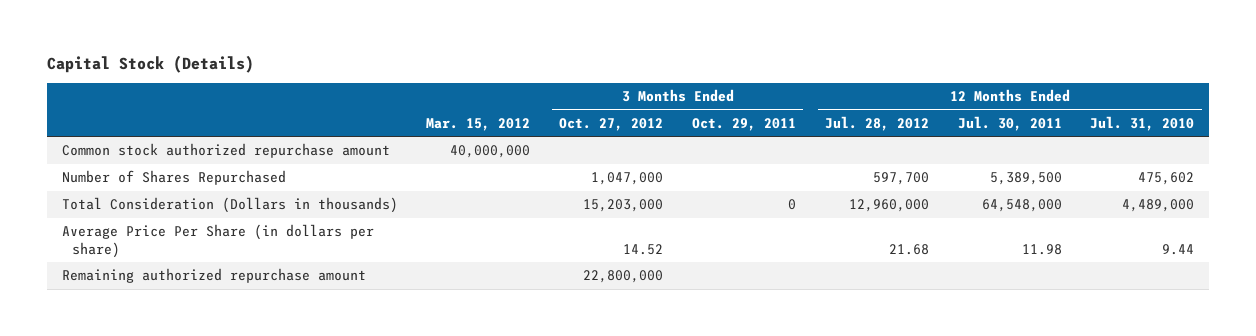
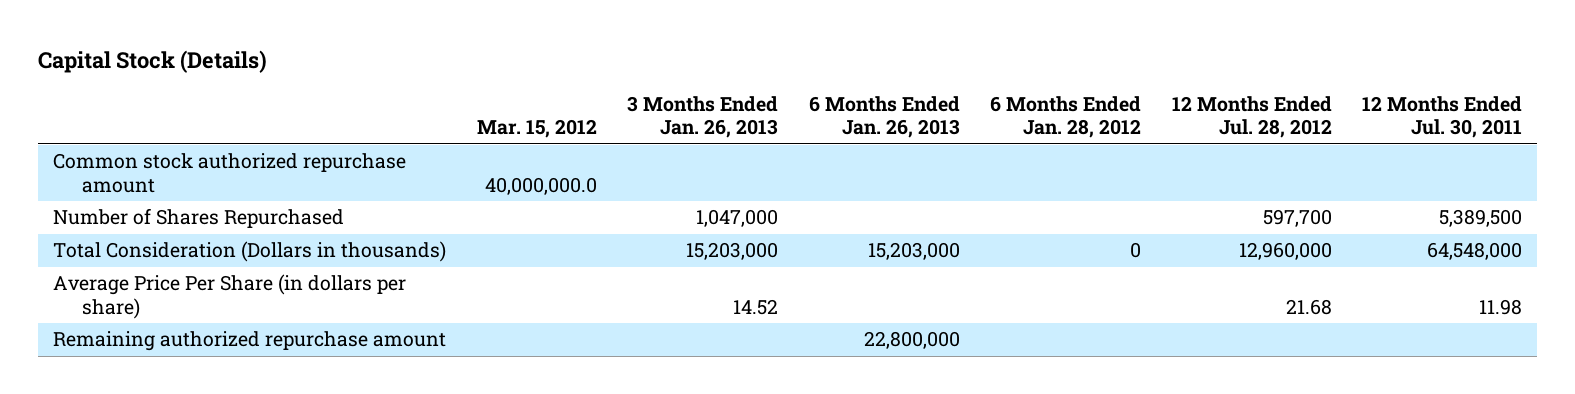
- | Mar. 15, 2012 | 3 Months Ended Oct. 27, 2012 | 3 Months Ended Oct. 29, 2011 | 12 Months Ended Jul. 28, 2012 | 12 Months Ended Jul. 30, 2011 | 12 Months Ended Jul. 31, 2010
+ | Mar. 15, 2012 | 3 Months Ended Jan. 26, 2013 | 6 Months Ended Jan. 26, 2013 | 6 Months Ended Jan. 28, 2012 | 12 Months Ended Jul. 28, 2012 | 12 Months Ended Jul. 30, 2011
- Common stock authorized repurchase amount | 40,000,000 | | | | |
+ Common stock authorized repurchase amount | 40,000,000.0 | | | | |

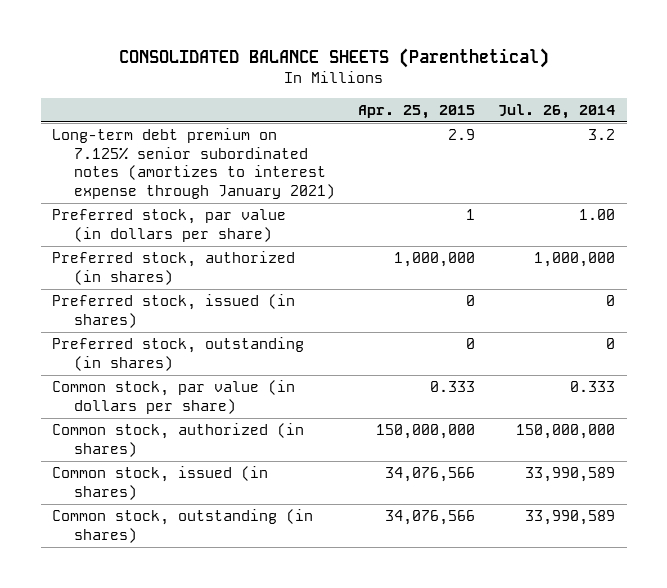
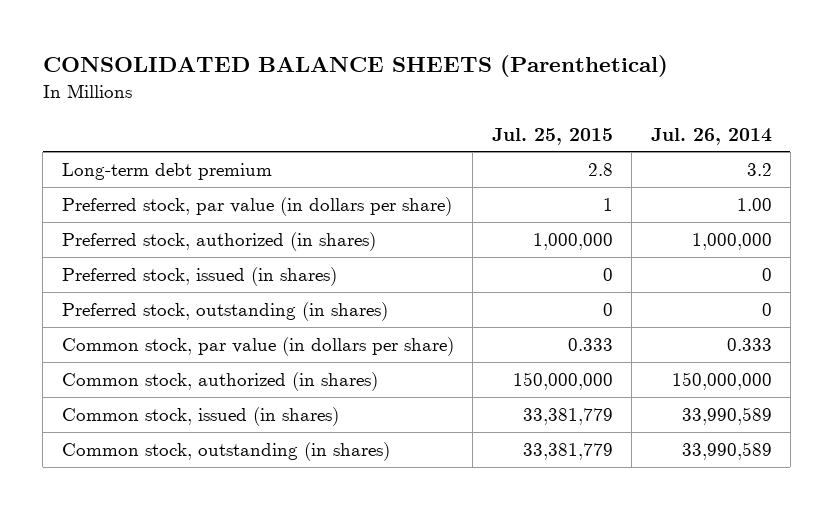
- | Apr. 25, 2015 | Jul. 26, 2014
+ | Jul. 25, 2015 | Jul. 26, 2014
- Long-term debt premium on 7.125% senior subordinated notes (amortizes to interest expense through January 2021) | 2.9 | 3.2
+ Long-term debt premium | 2.8 | 3.2

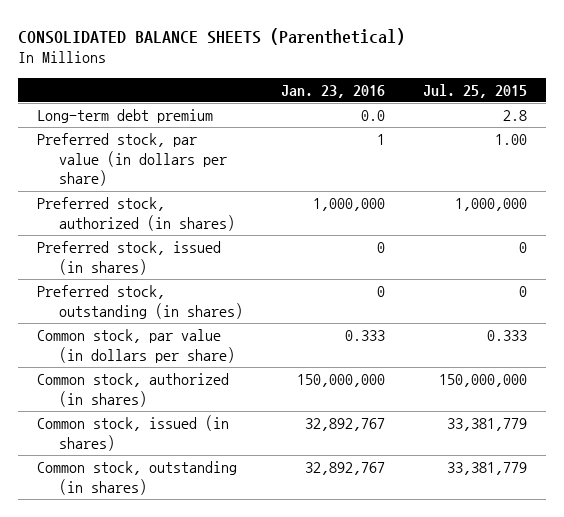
- | Jul. 25, 2015 | Jul. 26, 2014
+ | Jan. 23, 2016 | Jul. 25, 2015
- Preferred stock, par value (in dollars per share) | 1 | 1.00
+ Preferred stock, par value (in dollars per share) | 1 | 1.00

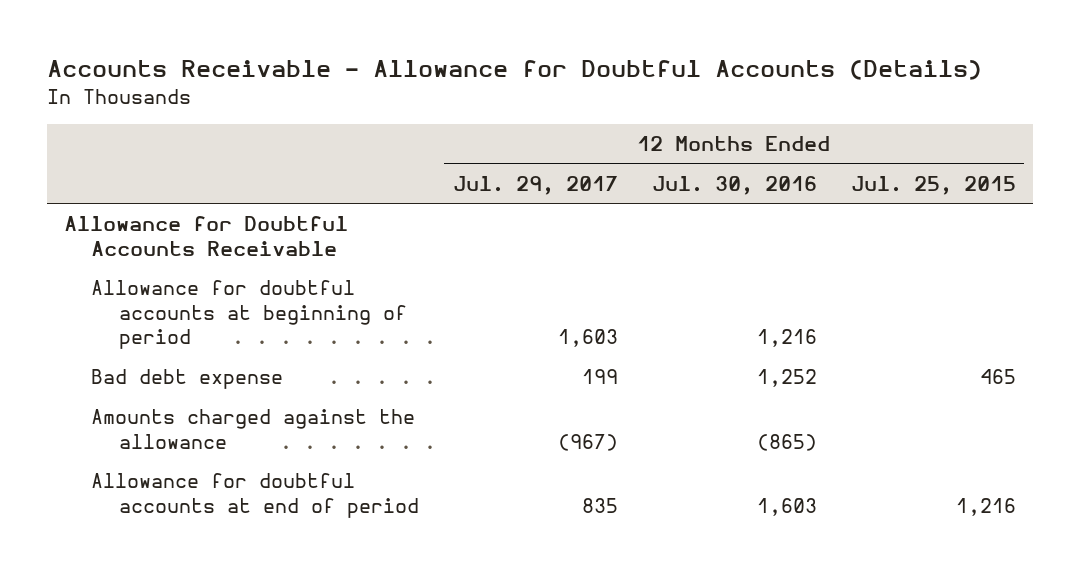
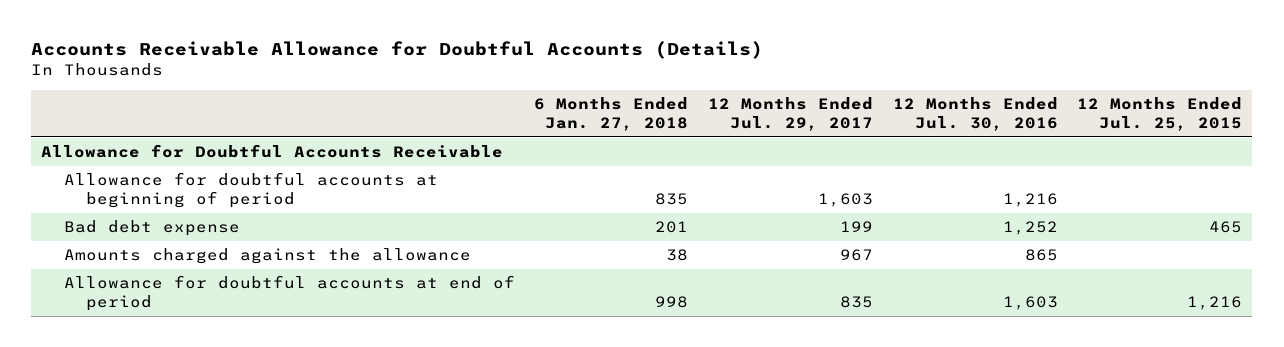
- Accounts Receivable - Allowance for Doubtful Accounts (Details)
+ Accounts Receivable Allowance for Doubtful Accounts (Details)
- | 12 Months Ended Jul. 29, 2017 | 12 Months Ended Jul. 30, 2016 | 12 Months Ended Jul. 25, 2015
+ | 6 Months Ended Jan. 27, 2018 | 12 Months Ended Jul. 29, 2017 | 12 Months Ended Jul. 30, 2016 | 12 Months Ended Jul. 25, 2015
- Amounts charged against the allowance | (967) | (865) |
+ Amounts charged against the allowance | 38 | 967 | 865 |

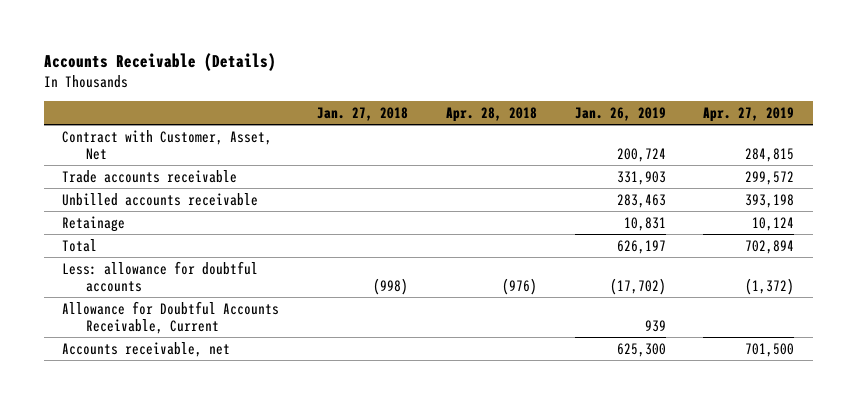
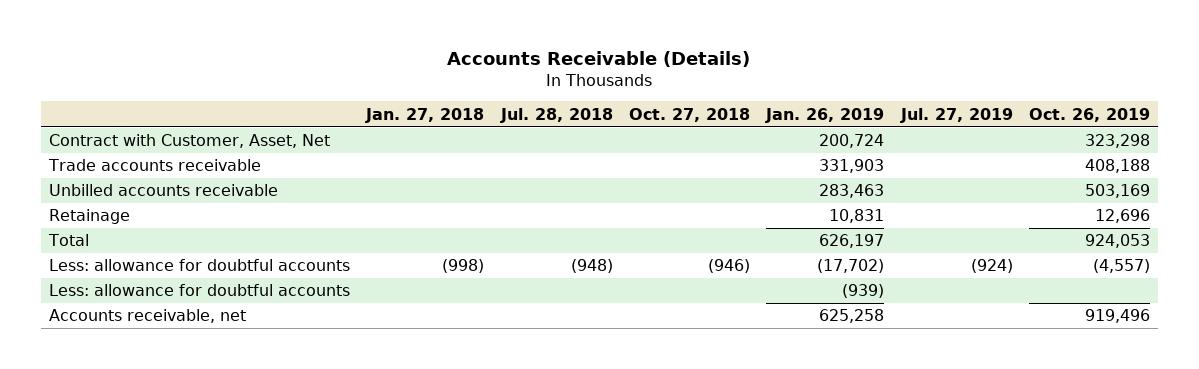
- | Jan. 27, 2018 | Apr. 28, 2018 | Jan. 26, 2019 | Apr. 27, 2019
+ | Jan. 27, 2018 | Jul. 28, 2018 | Oct. 27, 2018 | Jan. 26, 2019 | Jul. 27, 2019 | Oct. 26, 2019
- Allowance for Doubtful Accounts Receivable, Current | | | 939 |
- Accounts receivable, net | | | 625,300 | 701,500
+ Less: allowance for doubtful accounts | | | | (939) | |
+ Accounts receivable, net | | | | 625,258 | | 919,496

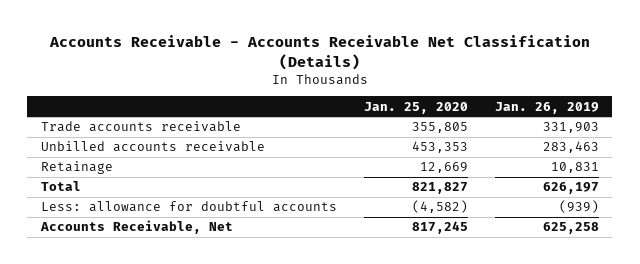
- Accounts Receivable (Details)
+ Accounts Receivable - Accounts Receivable Net Classification (Details)
- | Jan. 27, 2018 | Jul. 28, 2018 | Oct. 27, 2018 | Jan. 26, 2019 | Jul. 27, 2019 | Oct. 26, 2019
+ | Jan. 25, 2020 | Jan. 26, 2019
- Contract with Customer, Asset, Net | | | | 200,724 | | 323,298
- Less: allowance for doubtful accounts | (998) | (948) | (946) | (17,702) | (924) | (4,557)
- Accounts receivable, net | | | | 625,258 | | 919,496
+ Accounts Receivable, Net | 817,245 | 625,258

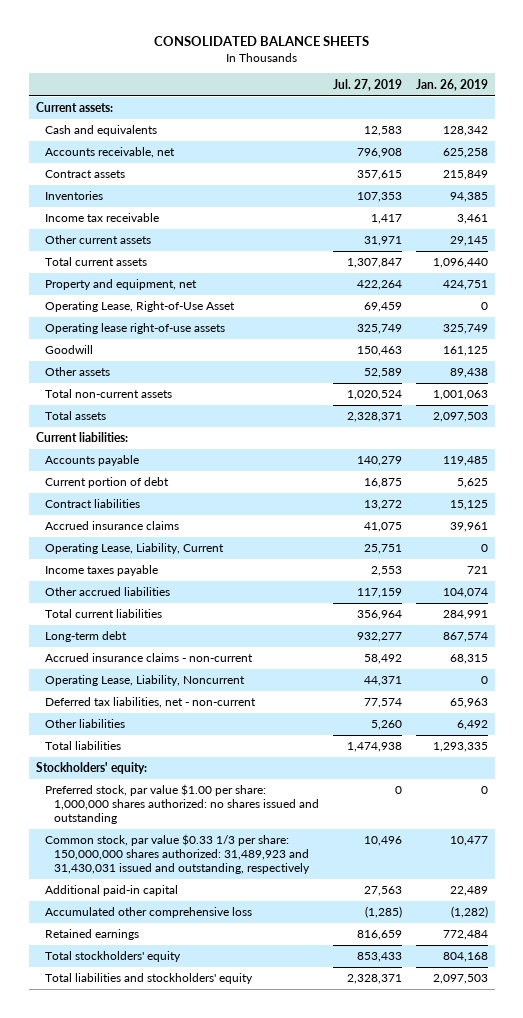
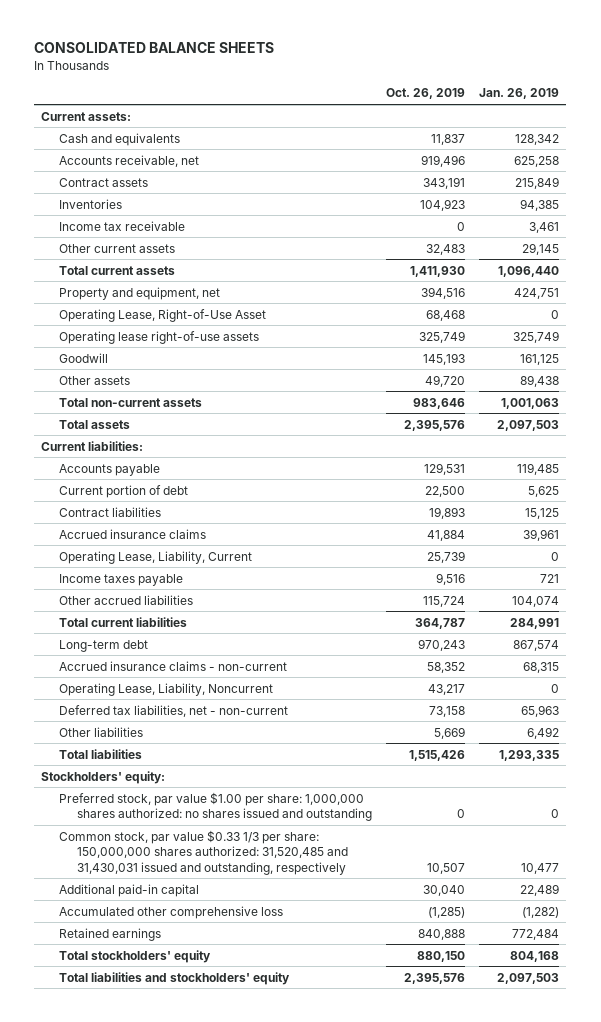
- | Jul. 27, 2019 | Jan. 26, 2019
+ | Oct. 26, 2019 | Jan. 26, 2019
- Common stock, par value $0.33 1/3 per share: 150,000,000 shares authorized: 31,489,923 and 31,430,031 issued and outstanding, respectively | 10,496 | 10,477
+ Common stock, par value $0.33 1/3 per share: 150,000,000 shares authorized: 31,520,485 and 31,430,031 issued and outstanding, respectively | 10,507 | 10,477

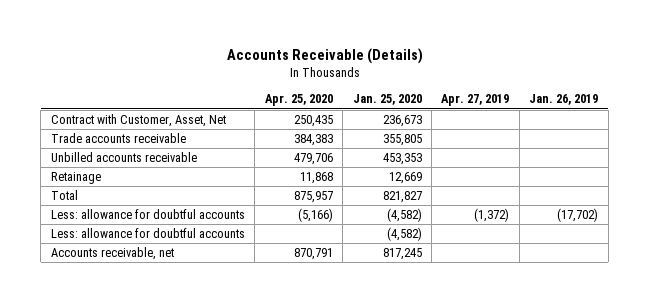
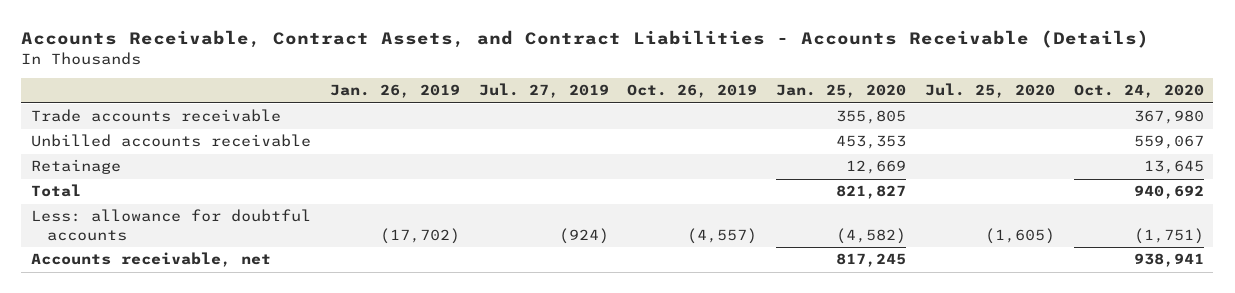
- Accounts Receivable (Details)
+ Accounts Receivable, Contract Assets, and Contract Liabilities - Accounts Receivable (Details)
- | Apr. 25, 2020 | Jan. 25, 2020 | Apr. 27, 2019 | Jan. 26, 2019
+ | Jan. 26, 2019 | Jul. 27, 2019 | Oct. 26, 2019 | Jan. 25, 2020 | Jul. 25, 2020 | Oct. 24, 2020
- Contract with Customer, Asset, Net | 250,435 | 236,673 | |
- Less: allowance for doubtful accounts | | (4,582) | |

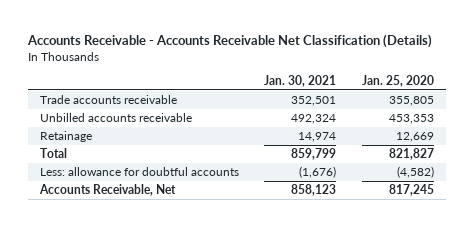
- Accounts Receivable, Contract Assets, and Contract Liabilities - Accounts Receivable (Details)
+ Accounts Receivable - Accounts Receivable Net Classification (Details)
- | Jan. 26, 2019 | Jul. 27, 2019 | Oct. 26, 2019 | Jan. 25, 2020 | Jul. 25, 2020 | Oct. 24, 2020
+ | Jan. 30, 2021 | Jan. 25, 2020
- Accounts receivable, net | | | | 817,245 | | 938,941
+ Accounts Receivable, Net | 858,123 | 817,245

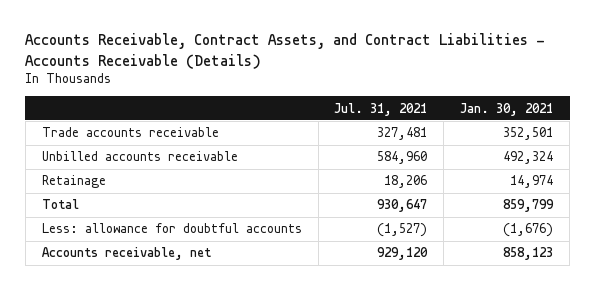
- Accounts Receivable - Accounts Receivable Net Classification (Details)
+ Accounts Receivable, Contract Assets, and Contract Liabilities - Accounts Receivable (Details)
- | Jan. 30, 2021 | Jan. 25, 2020
+ | Jul. 31, 2021 | Jan. 30, 2021
- Accounts Receivable, Net | 858,123 | 817,245
+ Accounts receivable, net | 929,120 | 858,123

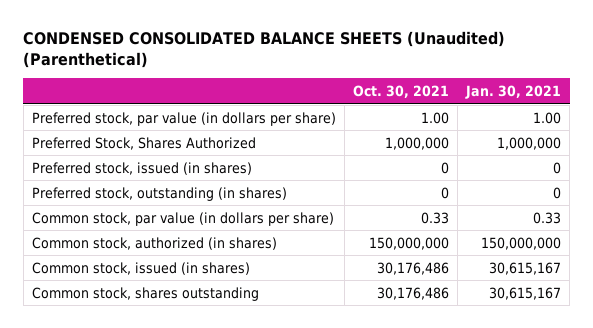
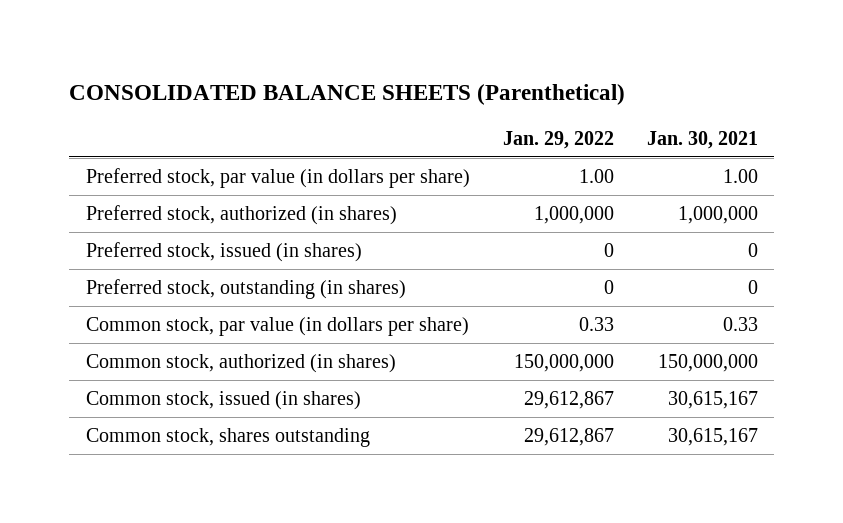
- CONDENSED CONSOLIDATED BALANCE SHEETS (Unaudited) (Parenthetical)
+ CONSOLIDATED BALANCE SHEETS (Parenthetical)
- | Oct. 30, 2021 | Jan. 30, 2021
+ | Jan. 29, 2022 | Jan. 30, 2021
- Preferred Stock, Shares Authorized | 1,000,000 | 1,000,000
+ Preferred stock, authorized (in shares) | 1,000,000 | 1,000,000

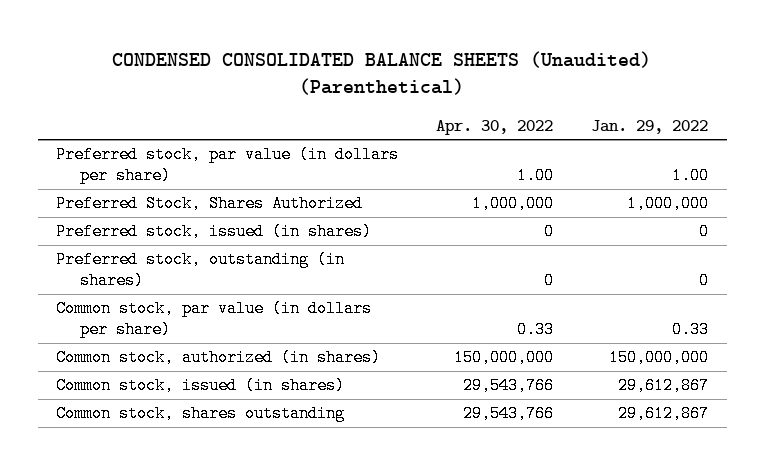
- CONSOLIDATED BALANCE SHEETS (Parenthetical)
+ CONDENSED CONSOLIDATED BALANCE SHEETS (Unaudited) (Parenthetical)
- | Jan. 29, 2022 | Jan. 30, 2021
+ | Apr. 30, 2022 | Jan. 29, 2022
- Preferred stock, authorized (in shares) | 1,000,000 | 1,000,000
+ Preferred Stock, Shares Authorized | 1,000,000 | 1,000,000

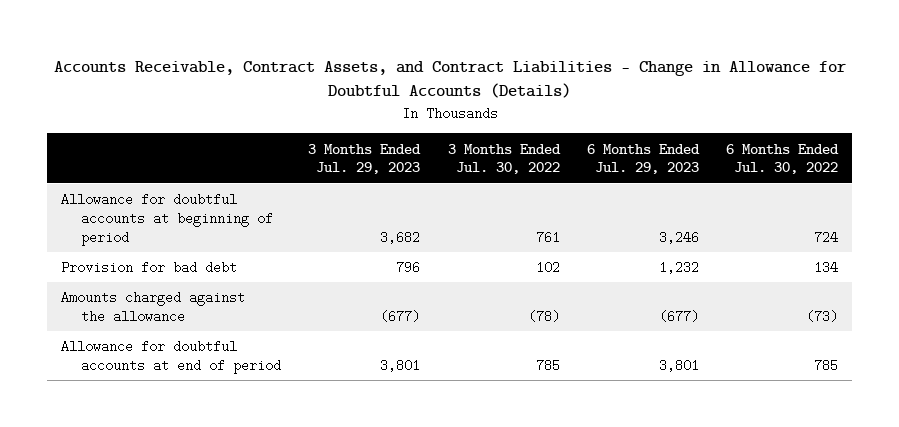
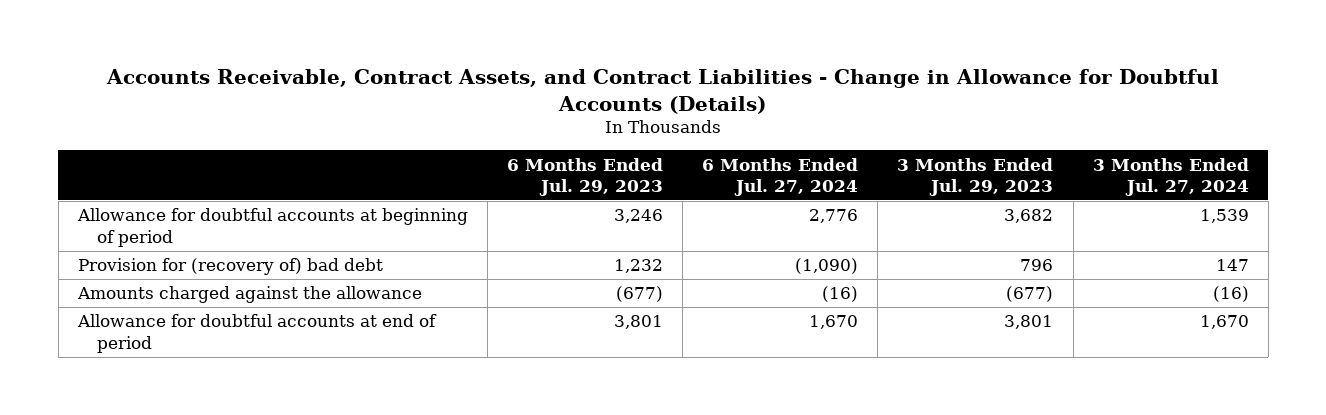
- | 3 Months Ended Jul. 29, 2023 | 3 Months Ended Jul. 30, 2022 | 6 Months Ended Jul. 29, 2023 | 6 Months Ended Jul. 30, 2022
+ | 6 Months Ended Jul. 29, 2023 | 6 Months Ended Jul. 27, 2024 | 3 Months Ended Jul. 29, 2023 | 3 Months Ended Jul. 27, 2024
- Provision for bad debt | 796 | 102 | 1,232 | 134
+ Provision for (recovery of) bad debt | 1,232 | (1,090) | 796 | 147

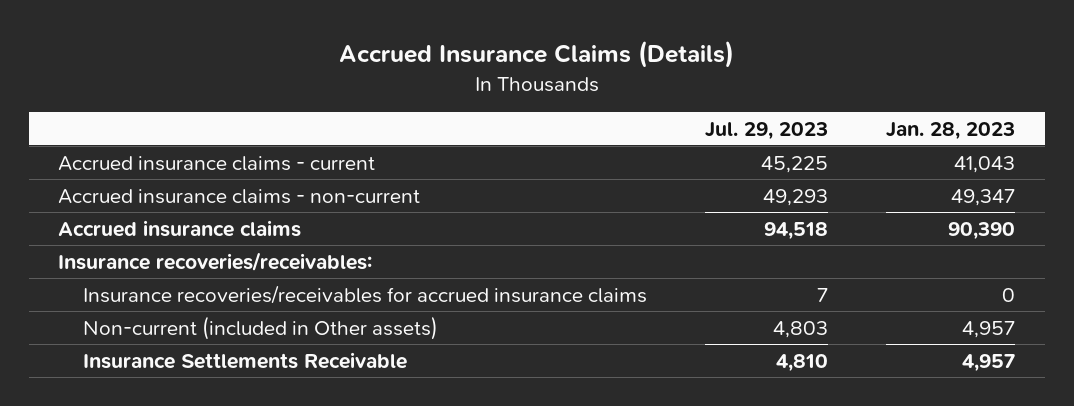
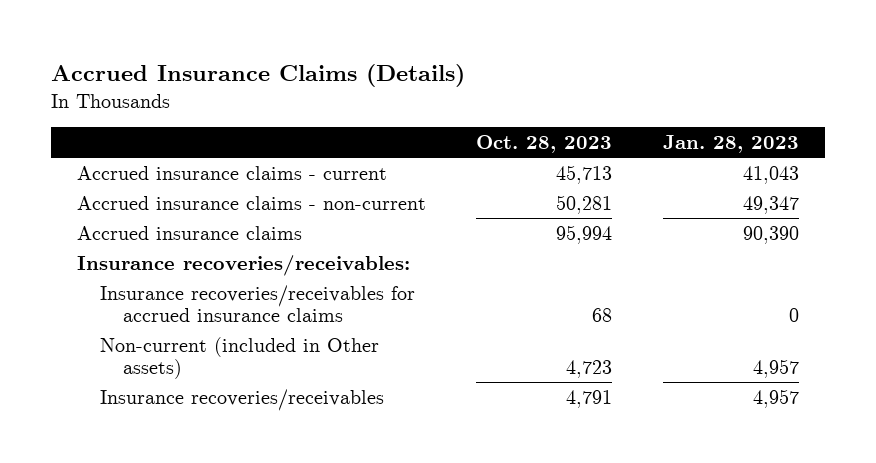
- | Jul. 29, 2023 | Jan. 28, 2023
+ | Oct. 28, 2023 | Jan. 28, 2023
- Insurance Settlements Receivable | 4,810 | 4,957
+ Insurance recoveries/receivables | 4,791 | 4,957

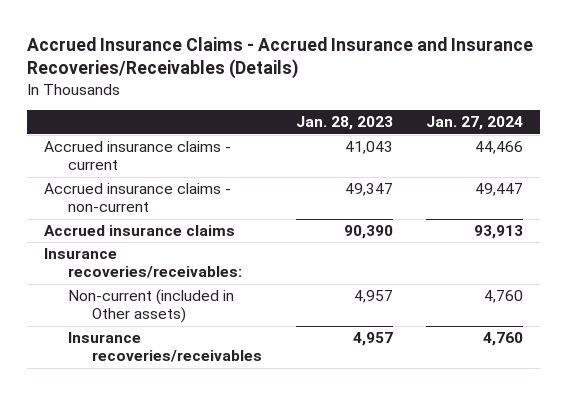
- Accrued Insurance Claims (Details)
+ Accrued Insurance Claims - Accrued Insurance and Insurance Recoveries/Receivables (Details)
- | Oct. 28, 2023 | Jan. 28, 2023
+ | Jan. 28, 2023 | Jan. 27, 2024
- Insurance recoveries/receivables for accrued insurance claims | 68 | 0

